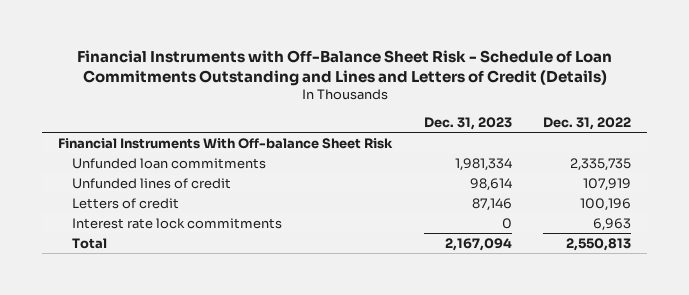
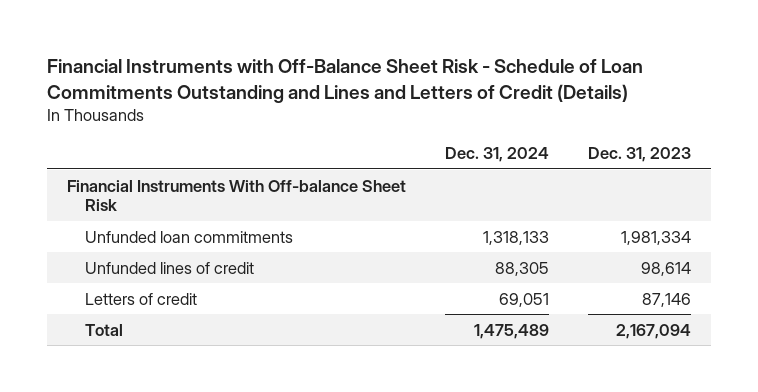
- | Dec. 31, 2023 | Dec. 31, 2022
+ | Dec. 31, 2024 | Dec. 31, 2023
- Interest rate lock commitments | 0 | 6,963

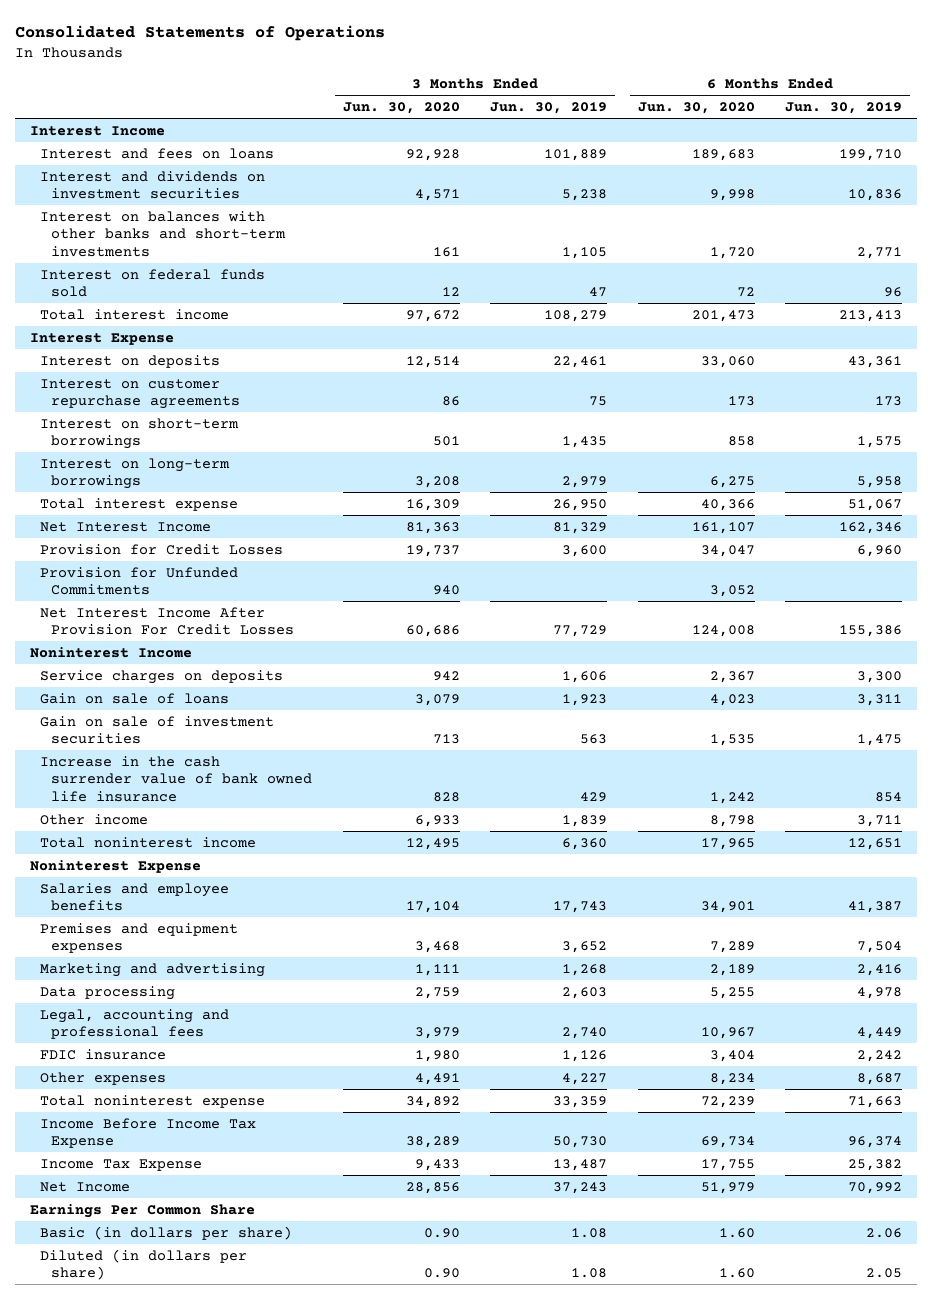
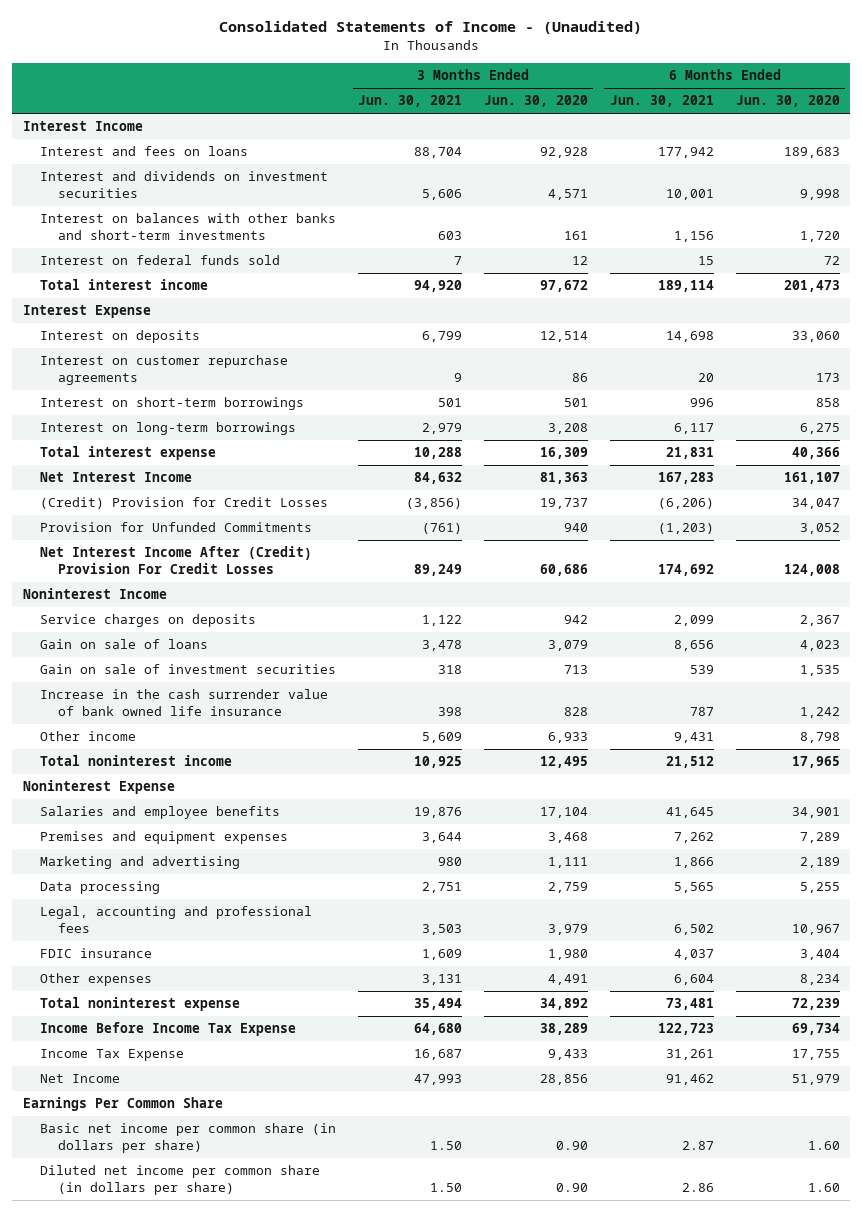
- Consolidated Statements of Operations
+ Consolidated Statements of Income - (Unaudited)
- | 3 Months Ended Jun. 30, 2020 | 3 Months Ended Jun. 30, 2019 | 6 Months Ended Jun. 30, 2020 | 6 Months Ended Jun. 30, 2019
+ | 3 Months Ended Jun. 30, 2021 | 3 Months Ended Jun. 30, 2020 | 6 Months Ended Jun. 30, 2021 | 6 Months Ended Jun. 30, 2020
- Provision for Credit Losses | 19,737 | 3,600 | 34,047 | 6,960
+ (Credit) Provision for Credit Losses | (3,856) | 19,737 | (6,206) | 34,047
- Net Interest Income After Provision For Credit Losses | 60,686 | 77,729 | 124,008 | 155,386
+ Net Interest Income After (Credit) Provision For Credit Losses | 89,249 | 60,686 | 174,692 | 124,008
- Basic (in dollars per share) | 0.90 | 1.08 | 1.60 | 2.06
- Diluted (in dollars per share) | 0.90 | 1.08 | 1.60 | 2.05
+ Basic net income per common share (in dollars per share) | 1.50 | 0.90 | 2.87 | 1.60
+ Diluted net income per common share (in dollars per share) | 1.50 | 0.90 | 2.86 | 1.60

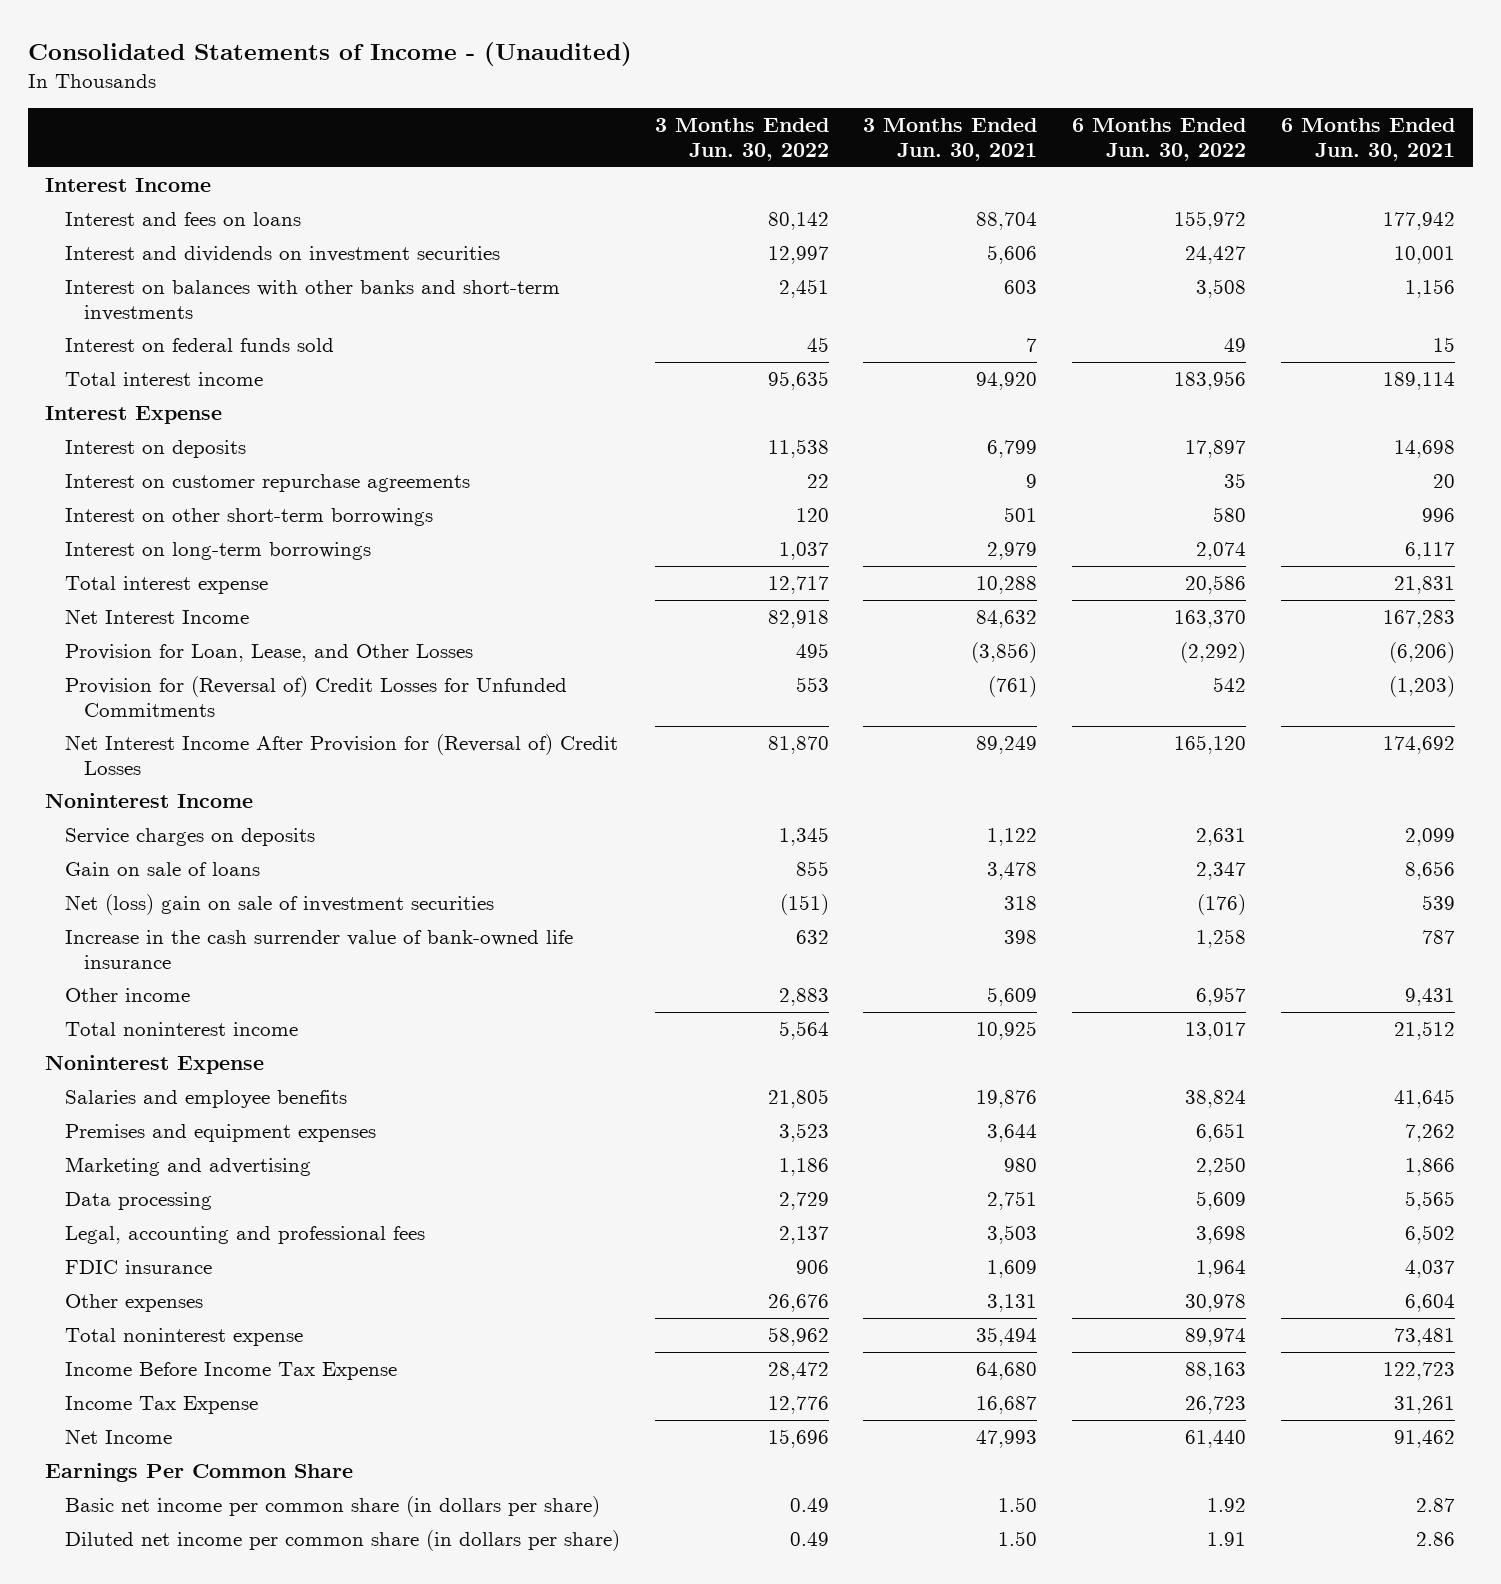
- | 3 Months Ended Jun. 30, 2021 | 3 Months Ended Jun. 30, 2020 | 6 Months Ended Jun. 30, 2021 | 6 Months Ended Jun. 30, 2020
+ | 3 Months Ended Jun. 30, 2022 | 3 Months Ended Jun. 30, 2021 | 6 Months Ended Jun. 30, 2022 | 6 Months Ended Jun. 30, 2021
- Interest on short-term borrowings | 501 | 501 | 996 | 858
+ Interest on other short-term borrowings | 120 | 501 | 580 | 996
- (Credit) Provision for Credit Losses | (3,856) | 19,737 | (6,206) | 34,047
- Provision for Unfunded Commitments | (761) | 940 | (1,203) | 3,052
- Net Interest Income After (Credit) Provision For Credit Losses | 89,249 | 60,686 | 174,692 | 124,008
+ Provision for Loan, Lease, and Other Losses | 495 | (3,856) | (2,292) | (6,206)
+ Provision for (Reversal of) Credit Losses for Unfunded Commitments | 553 | (761) | 542 | (1,203)
+ Net Interest Income After Provision for (Reversal of) Credit Losses | 81,870 | 89,249 | 165,120 | 174,692
- Gain on sale of investment securities | 318 | 713 | 539 | 1,535
- Increase in the cash surrender value of bank owned life insurance | 398 | 828 | 787 | 1,242
+ Net (loss) gain on sale of investment securities | (151) | 318 | (176) | 539
+ Increase in the cash surrender value of bank-owned life insurance | 632 | 398 | 1,258 | 787

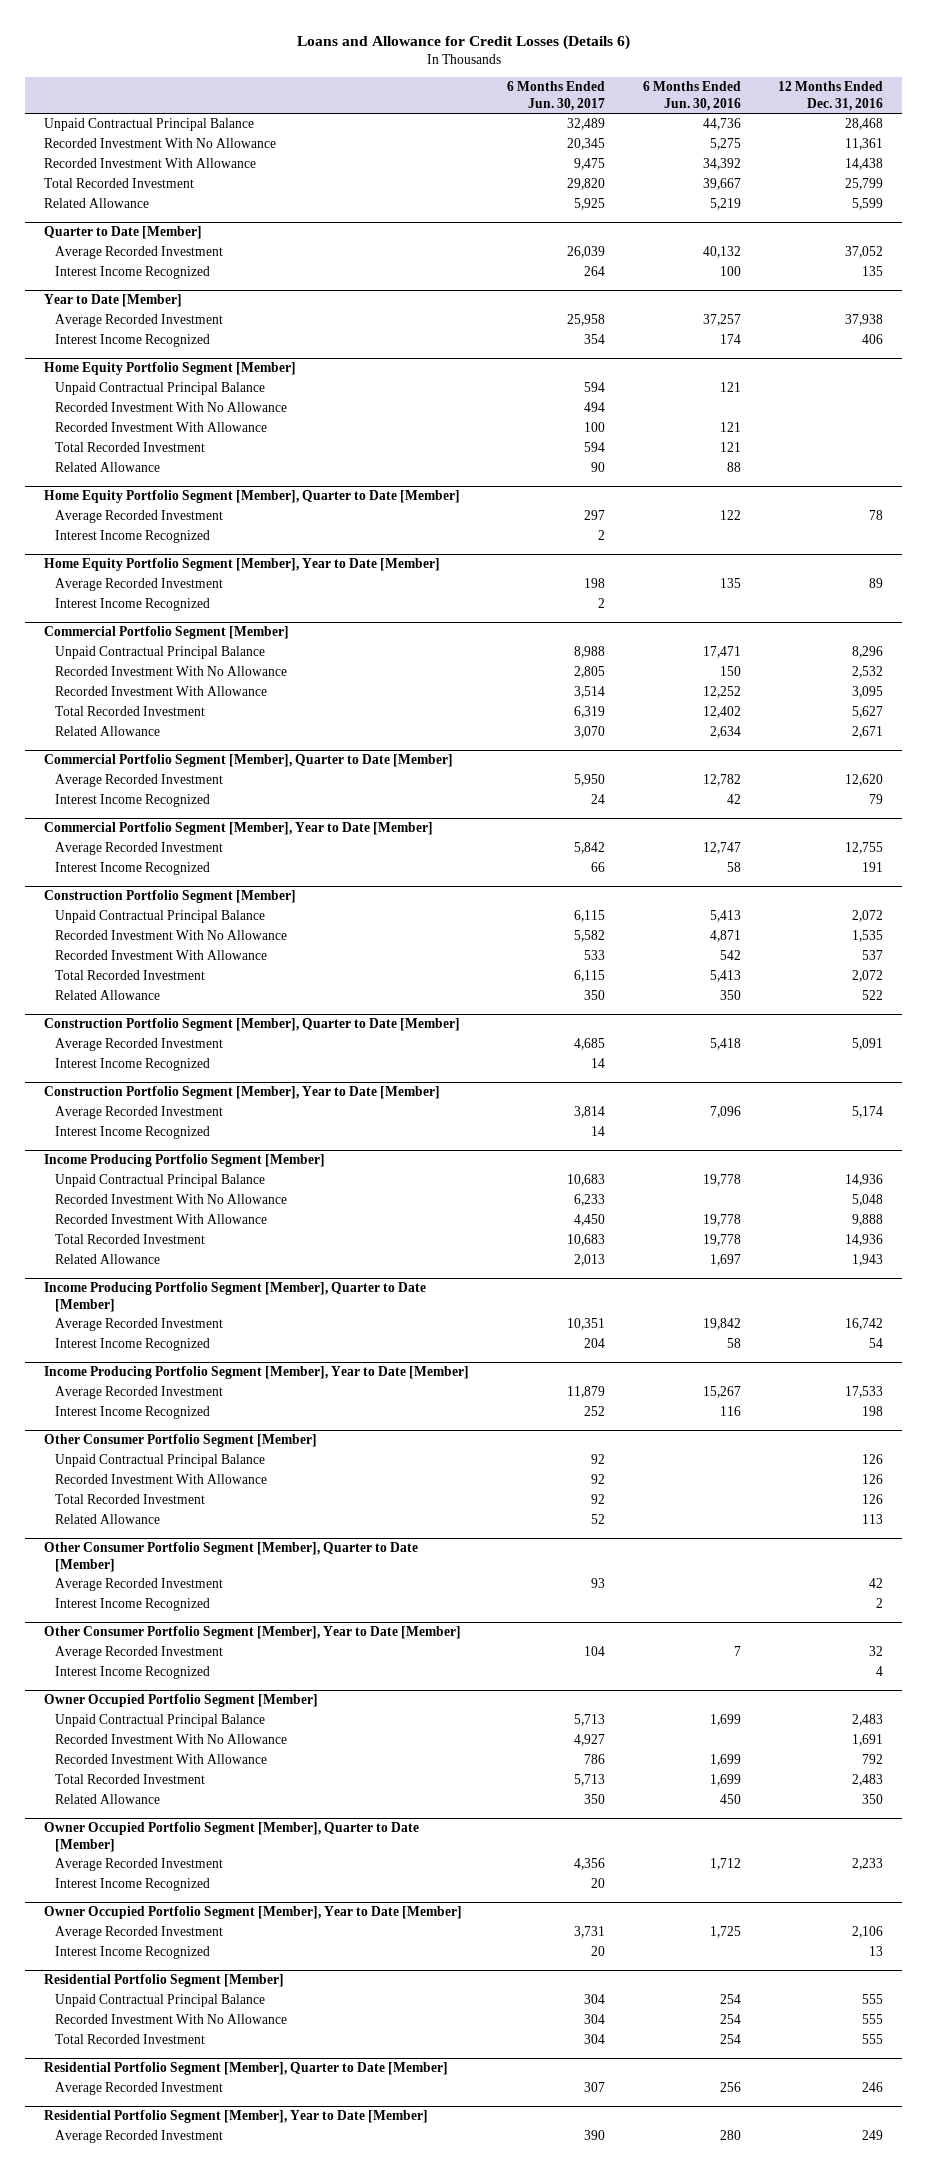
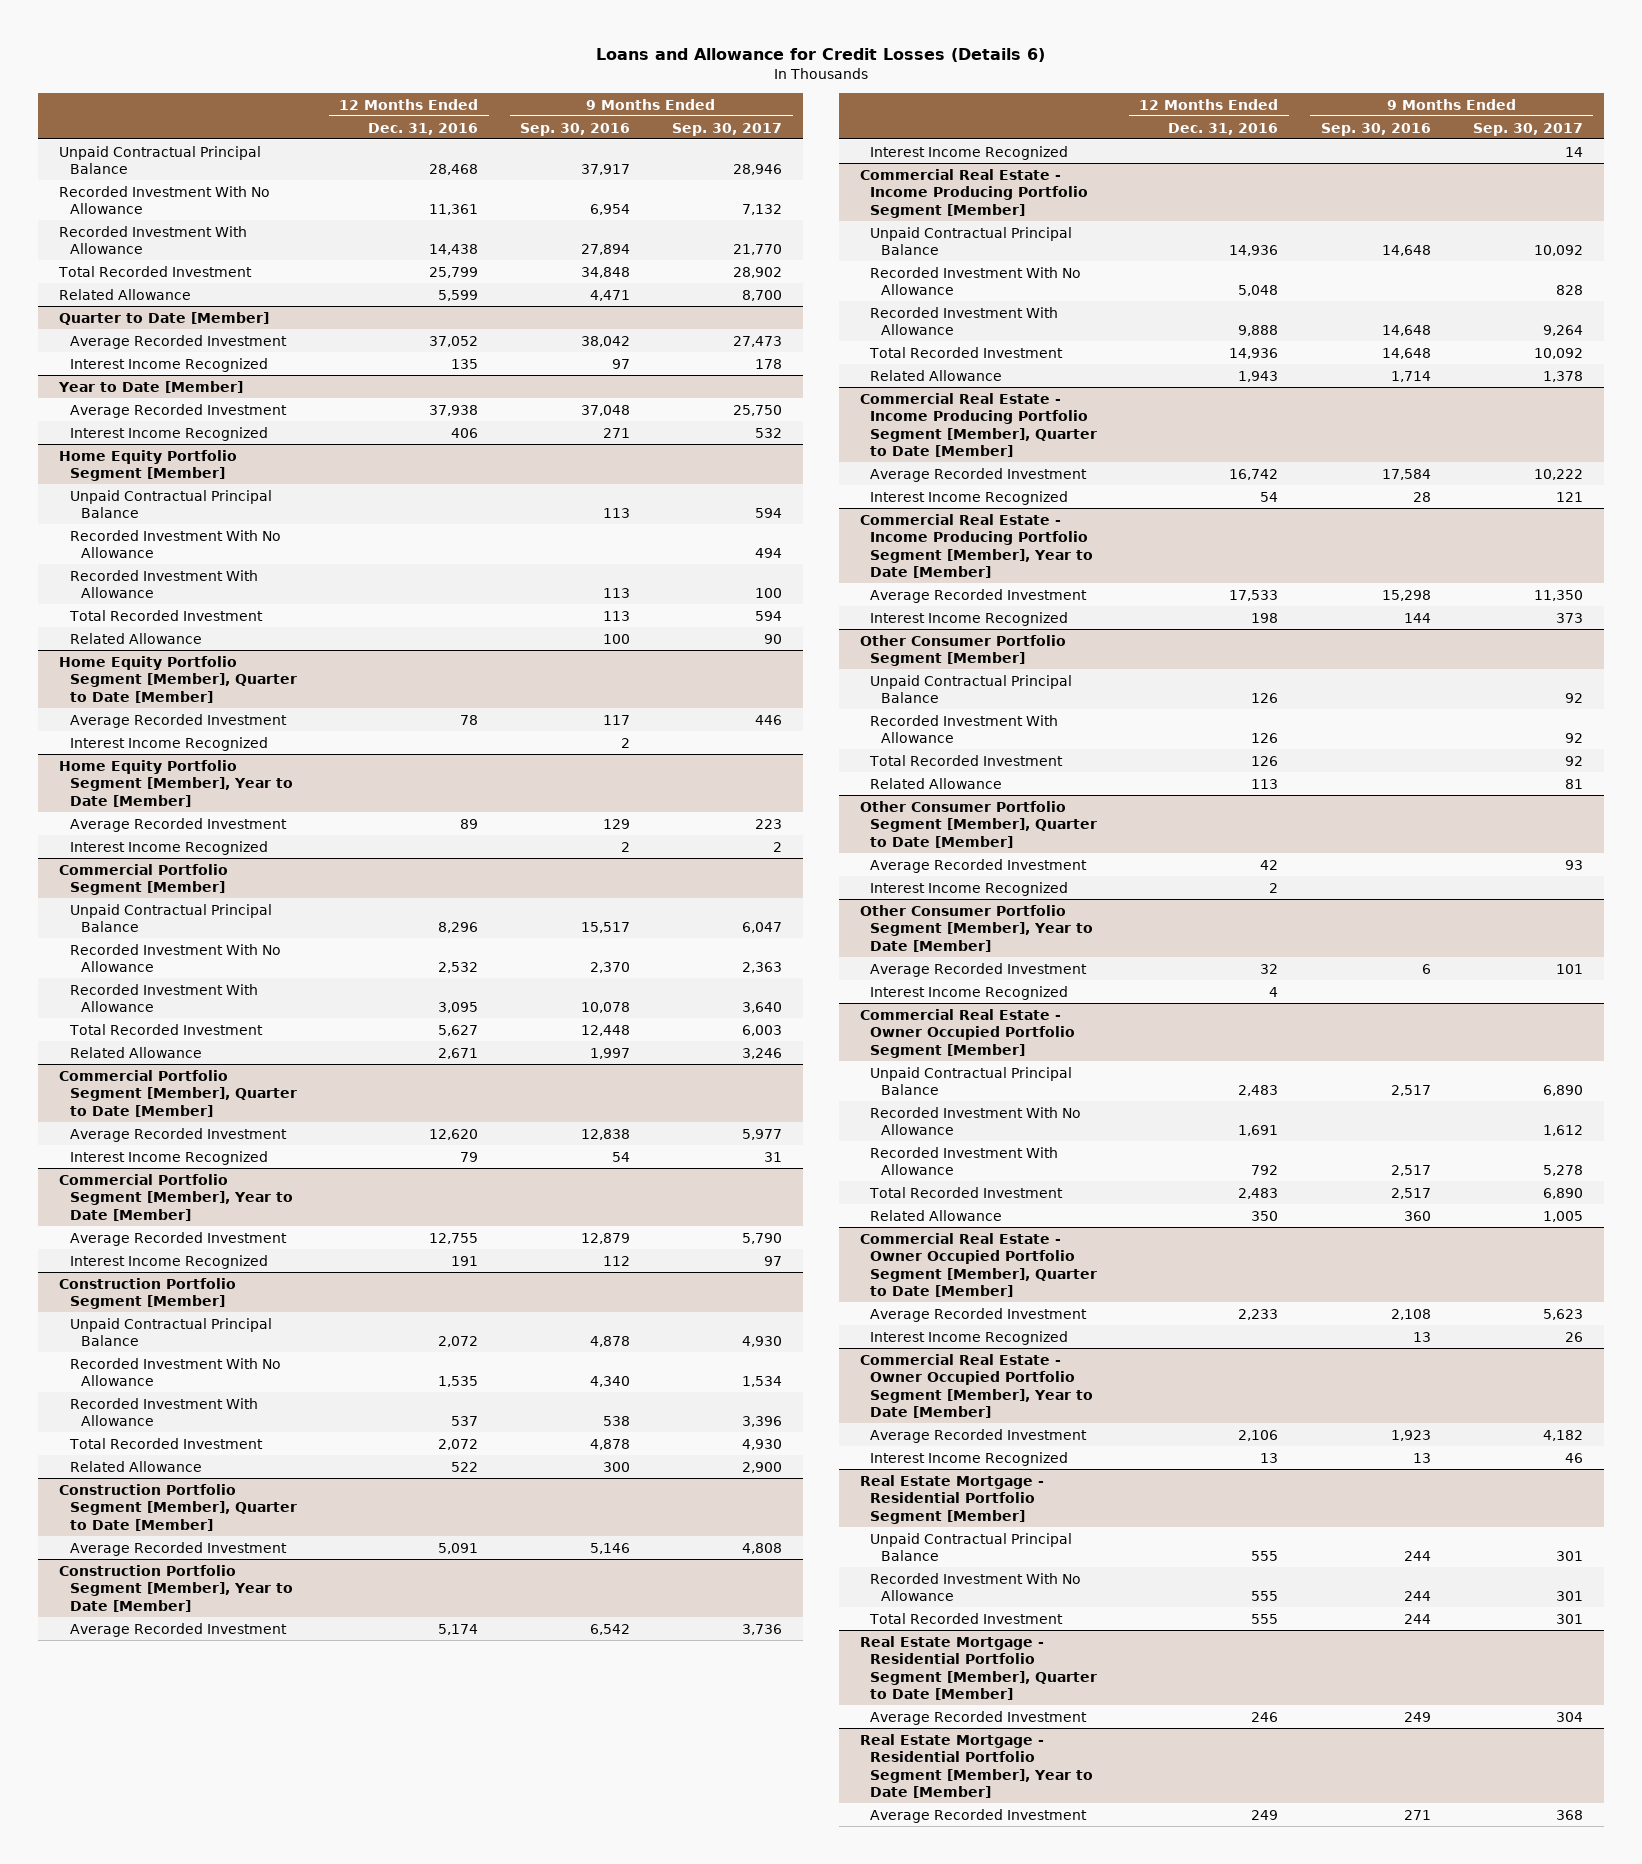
- | 6 Months Ended Jun. 30, 2017 | 6 Months Ended Jun. 30, 2016 | 12 Months Ended Dec. 31, 2016
+ | 12 Months Ended Dec. 31, 2016 | 9 Months Ended Sep. 30, 2016 | 9 Months Ended Sep. 30, 2017
@ Construction Portfolio Segment [Member], Quarter to Date [Member]
- Interest Income Recognized | 14 | |
- Income Producing Portfolio Segment [Member]
+ Commercial Real Estate - Income Producing Portfolio Segment [Member]
- Income Producing Portfolio Segment [Member], Quarter to Date [Member]
+ Commercial Real Estate - Income Producing Portfolio Segment [Member], Quarter to Date [Member]
- Income Producing Portfolio Segment [Member], Year to Date [Member]
+ Commercial Real Estate - Income Producing Portfolio Segment [Member], Year to Date [Member]
- Owner Occupied Portfolio Segment [Member]
+ Commercial Real Estate - Owner Occupied Portfolio Segment [Member]
- Owner Occupied Portfolio Segment [Member], Quarter to Date [Member]
+ Commercial Real Estate - Owner Occupied Portfolio Segment [Member], Quarter to Date [Member]
- Owner Occupied Portfolio Segment [Member], Year to Date [Member]
+ Commercial Real Estate - Owner Occupied Portfolio Segment [Member], Year to Date [Member]
- Residential Portfolio Segment [Member]
+ Real Estate Mortgage - Residential Portfolio Segment [Member]
- Residential Portfolio Segment [Member], Quarter to Date [Member]
+ Real Estate Mortgage - Residential Portfolio Segment [Member], Quarter to Date [Member]
- Residential Portfolio Segment [Member], Year to Date [Member]
+ Real Estate Mortgage - Residential Portfolio Segment [Member], Year to Date [Member]

